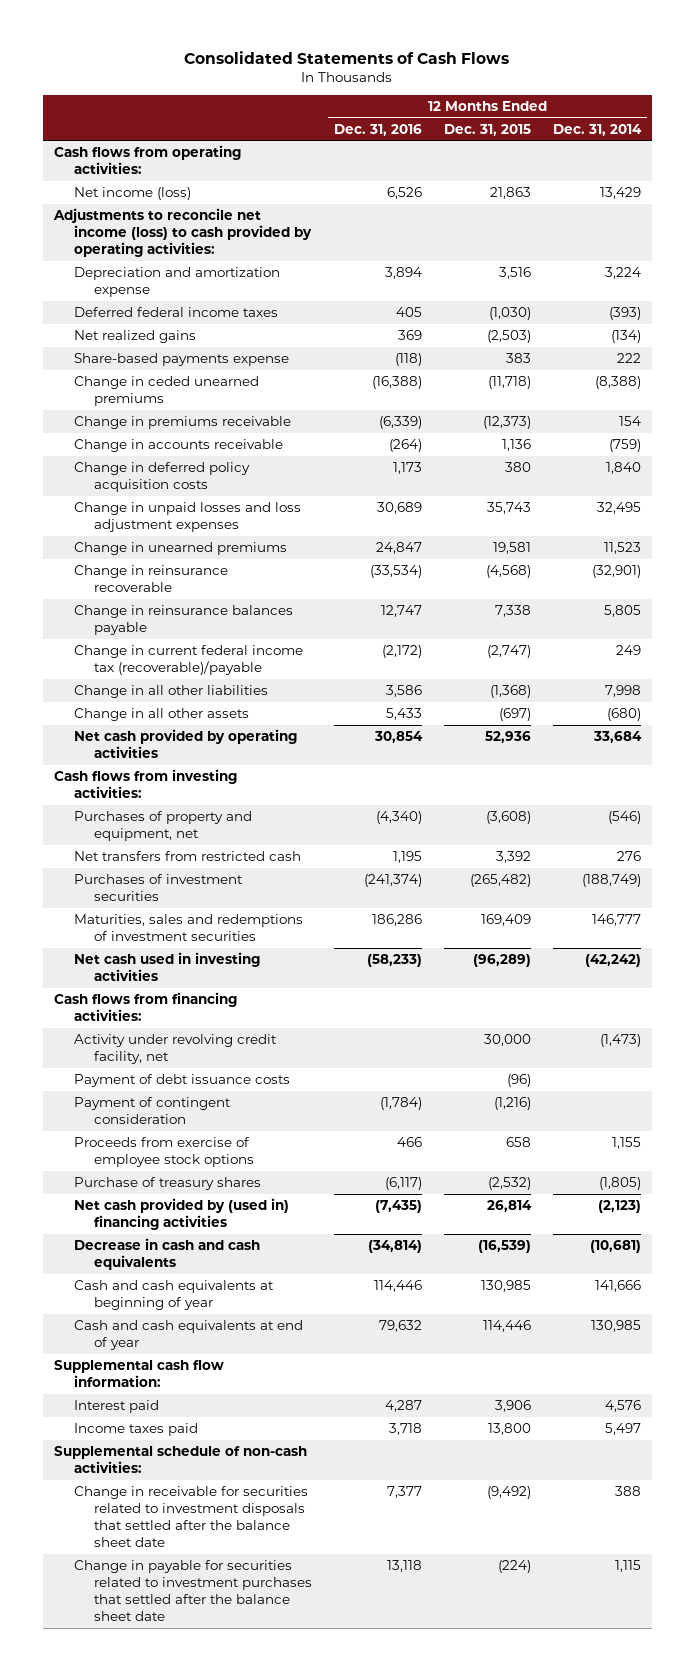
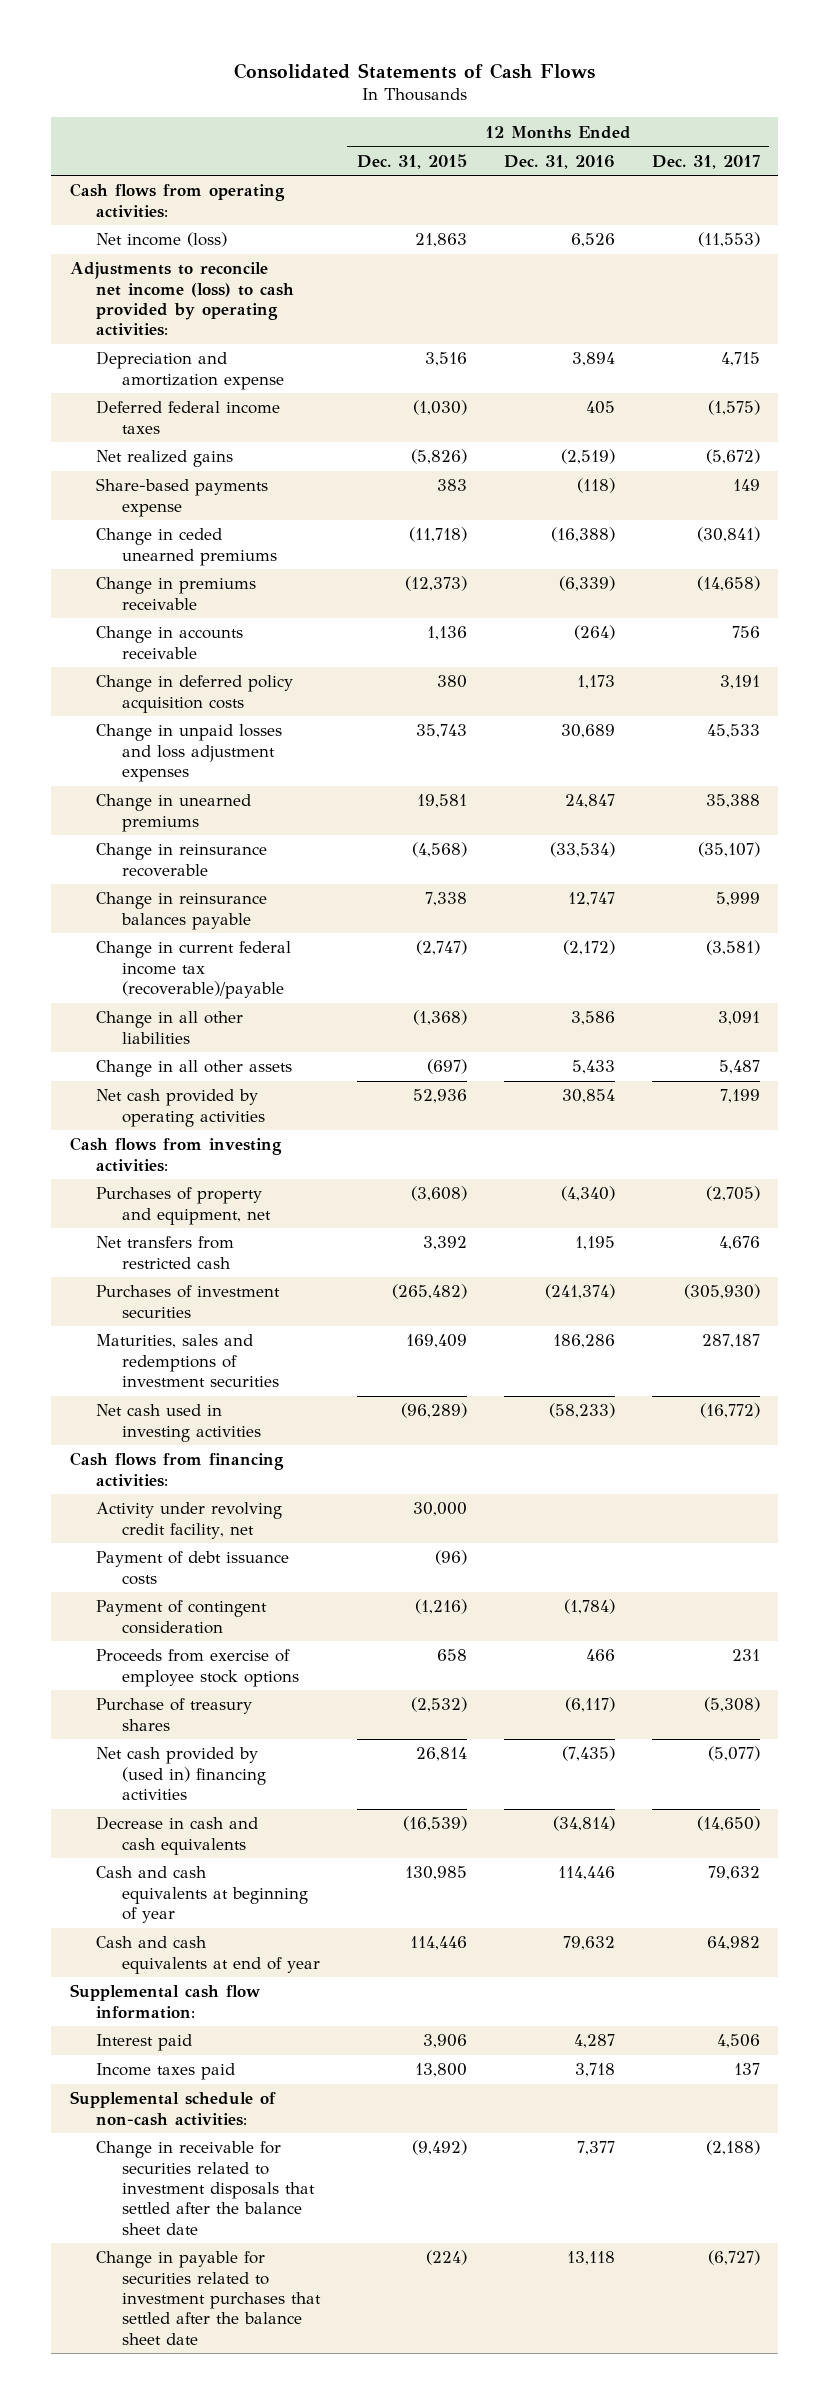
- | 12 Months Ended Dec. 31, 2016 | 12 Months Ended Dec. 31, 2015 | 12 Months Ended Dec. 31, 2014
+ | 12 Months Ended Dec. 31, 2015 | 12 Months Ended Dec. 31, 2016 | 12 Months Ended Dec. 31, 2017
- Net realized gains | 369 | (2,503) | (134)
+ Net realized gains | (5,826) | (2,519) | (5,672)

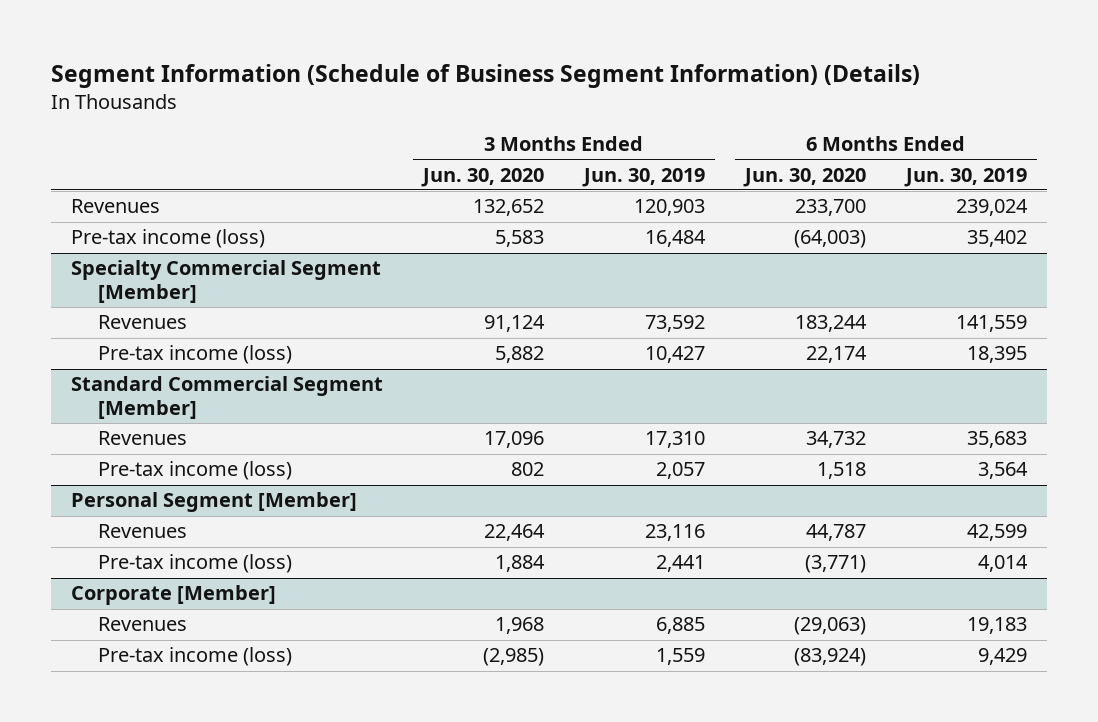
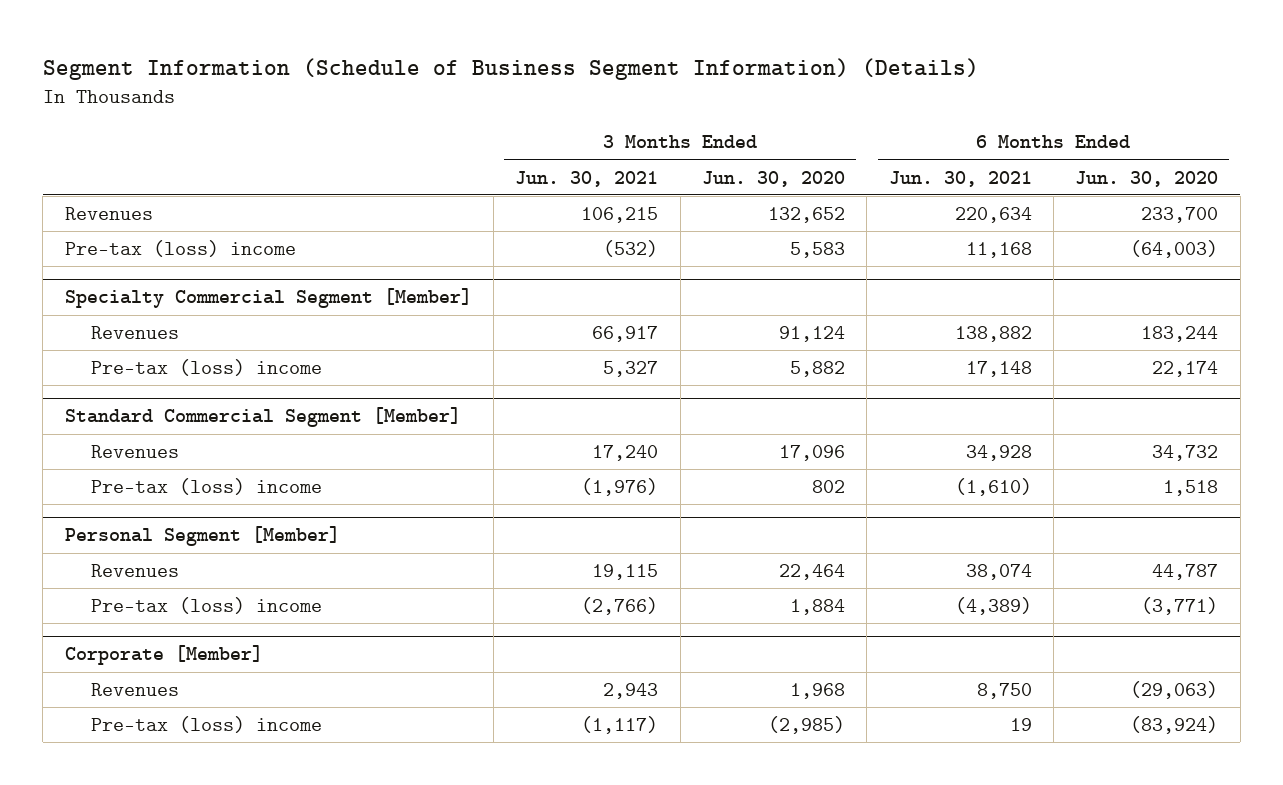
- | 3 Months Ended Jun. 30, 2020 | 3 Months Ended Jun. 30, 2019 | 6 Months Ended Jun. 30, 2020 | 6 Months Ended Jun. 30, 2019
+ | 3 Months Ended Jun. 30, 2021 | 3 Months Ended Jun. 30, 2020 | 6 Months Ended Jun. 30, 2021 | 6 Months Ended Jun. 30, 2020
- Pre-tax income (loss) | 5,583 | 16,484 | (64,003) | 35,402
+ Pre-tax (loss) income | (532) | 5,583 | 11,168 | (64,003)
@ Specialty Commercial Segment [Member]
- Pre-tax income (loss) | 5,882 | 10,427 | 22,174 | 18,395
+ Pre-tax (loss) income | 5,327 | 5,882 | 17,148 | 22,174
@ Standard Commercial Segment [Member]
- Pre-tax income (loss) | 802 | 2,057 | 1,518 | 3,564
+ Pre-tax (loss) income | (1,976) | 802 | (1,610) | 1,518
@ Personal Segment [Member]
- Pre-tax income (loss) | 1,884 | 2,441 | (3,771) | 4,014
+ Pre-tax (loss) income | (2,766) | 1,884 | (4,389) | (3,771)
@ Corporate [Member]
- Pre-tax income (loss) | (2,985) | 1,559 | (83,924) | 9,429
+ Pre-tax (loss) income | (1,117) | (2,985) | 19 | (83,924)

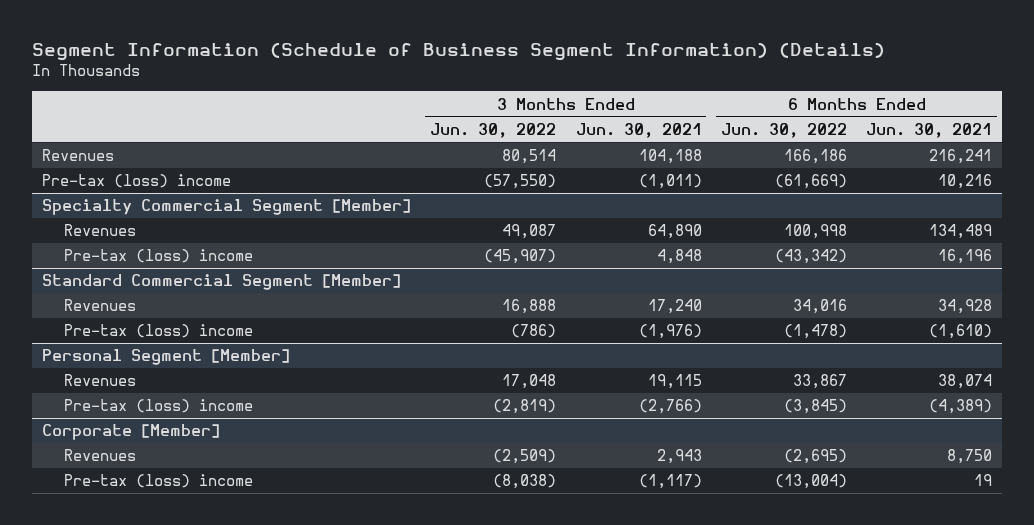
- | 3 Months Ended Jun. 30, 2021 | 3 Months Ended Jun. 30, 2020 | 6 Months Ended Jun. 30, 2021 | 6 Months Ended Jun. 30, 2020
+ | 3 Months Ended Jun. 30, 2022 | 3 Months Ended Jun. 30, 2021 | 6 Months Ended Jun. 30, 2022 | 6 Months Ended Jun. 30, 2021
- Revenues | 106,215 | 132,652 | 220,634 | 233,700
- Pre-tax (loss) income | (532) | 5,583 | 11,168 | (64,003)
+ Revenues | 80,514 | 104,188 | 166,186 | 216,241
+ Pre-tax (loss) income | (57,550) | (1,011) | (61,669) | 10,216
@ Specialty Commercial Segment [Member]
- Revenues | 66,917 | 91,124 | 138,882 | 183,244
- Pre-tax (loss) income | 5,327 | 5,882 | 17,148 | 22,174
+ Revenues | 49,087 | 64,890 | 100,998 | 134,489
+ Pre-tax (loss) income | (45,907) | 4,848 | (43,342) | 16,196

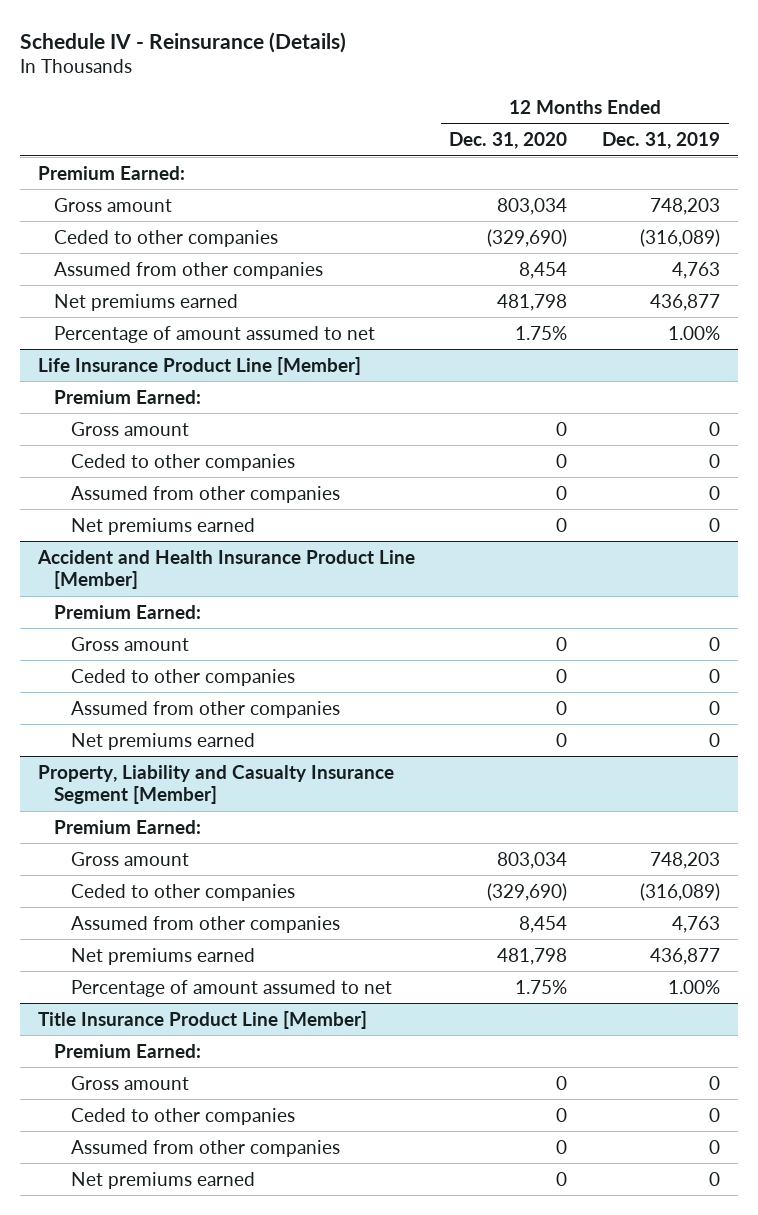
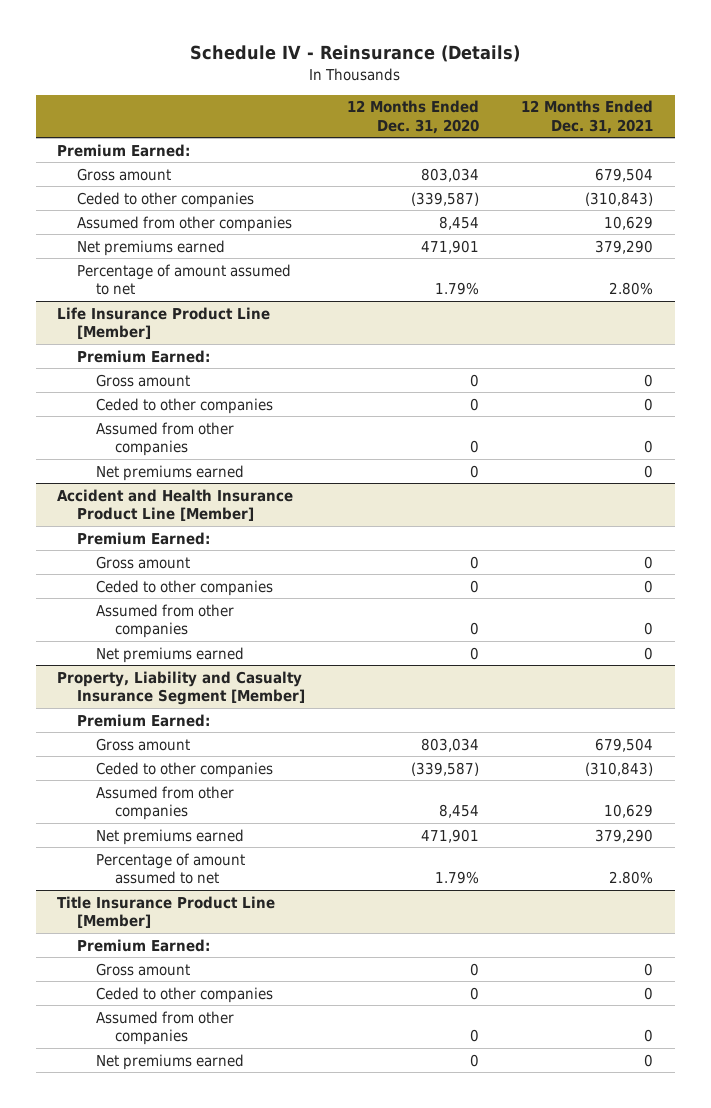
- | 12 Months Ended Dec. 31, 2020 | 12 Months Ended Dec. 31, 2019
+ | 12 Months Ended Dec. 31, 2020 | 12 Months Ended Dec. 31, 2021
- Ceded to other companies | (329,690) | (316,089)
+ Ceded to other companies | (339,587) | (310,843)
- Net premiums earned | 481,798 | 436,877
- Percentage of amount assumed to net | 1.75% | 1.00%
+ Net premiums earned | 471,901 | 379,290
+ Percentage of amount assumed to net | 1.79% | 2.80%
@ Property, Liability and Casualty Insurance Segment [Member]
- Ceded to other companies | (329,690) | (316,089)
+ Ceded to other companies | (339,587) | (310,843)
- Net premiums earned | 481,798 | 436,877
- Percentage of amount assumed to net | 1.75% | 1.00%
+ Net premiums earned | 471,901 | 379,290
+ Percentage of amount assumed to net | 1.79% | 2.80%

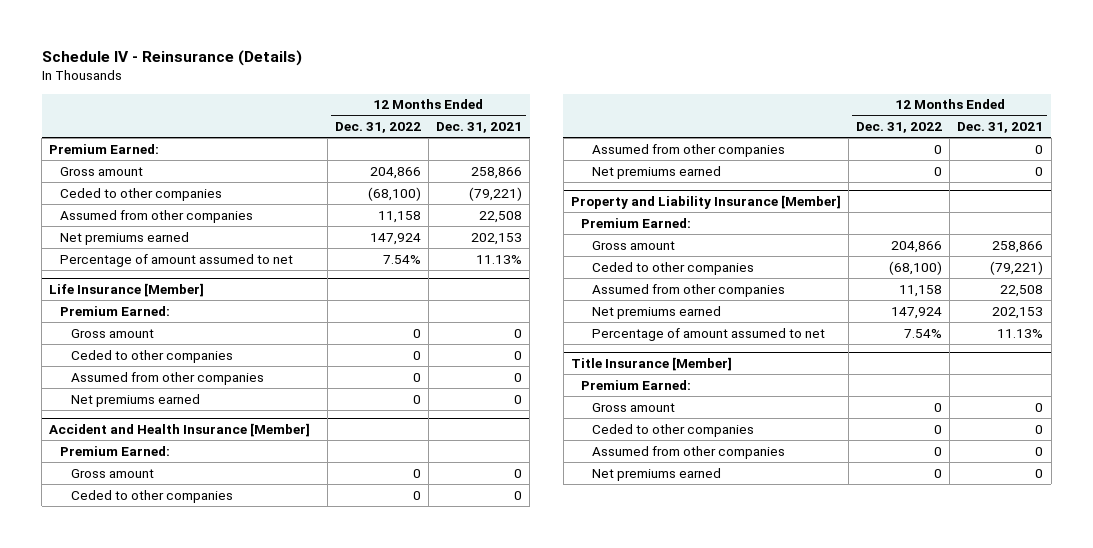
- | 12 Months Ended Dec. 31, 2020 | 12 Months Ended Dec. 31, 2021
+ | 12 Months Ended Dec. 31, 2022 | 12 Months Ended Dec. 31, 2021
- Gross amount | 803,034 | 679,504
- Ceded to other companies | (339,587) | (310,843)
- Assumed from other companies | 8,454 | 10,629
- Net premiums earned | 471,901 | 379,290
- Percentage of amount assumed to net | 1.79% | 2.80%
- Life Insurance Product Line [Member]
+ Gross amount | 204,866 | 258,866
+ Ceded to other companies | (68,100) | (79,221)
+ Assumed from other companies | 11,158 | 22,508
+ Net premiums earned | 147,924 | 202,153
+ Percentage of amount assumed to net | 7.54% | 11.13%
+ Life Insurance [Member]
- Accident and Health Insurance Product Line [Member]
+ Accident and Health Insurance [Member]
- Property, Liability and Casualty Insurance Segment [Member]
+ Property and Liability Insurance [Member]
- Gross amount | 803,034 | 679,504
- Ceded to other companies | (339,587) | (310,843)
- Assumed from other companies | 8,454 | 10,629
- Net premiums earned | 471,901 | 379,290
- Percentage of amount assumed to net | 1.79% | 2.80%
- Title Insurance Product Line [Member]
+ Gross amount | 204,866 | 258,866
+ Ceded to other companies | (68,100) | (79,221)
+ Assumed from other companies | 11,158 | 22,508
+ Net premiums earned | 147,924 | 202,153
+ Percentage of amount assumed to net | 7.54% | 11.13%
+ Title Insurance [Member]

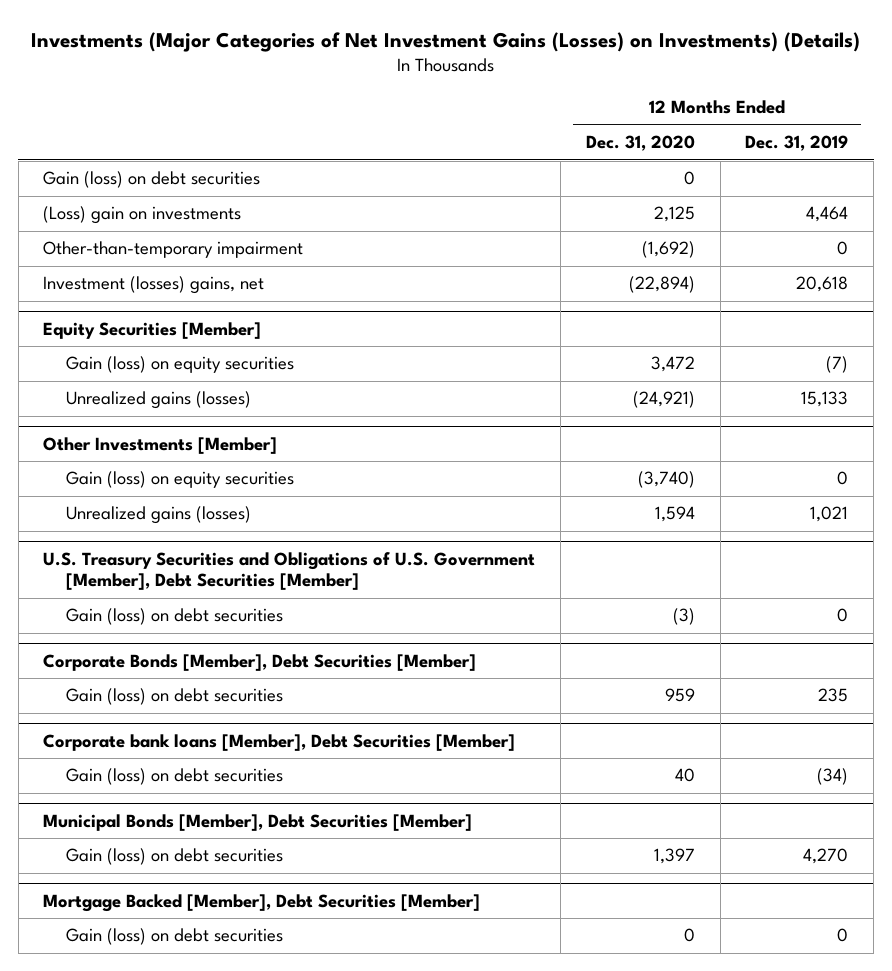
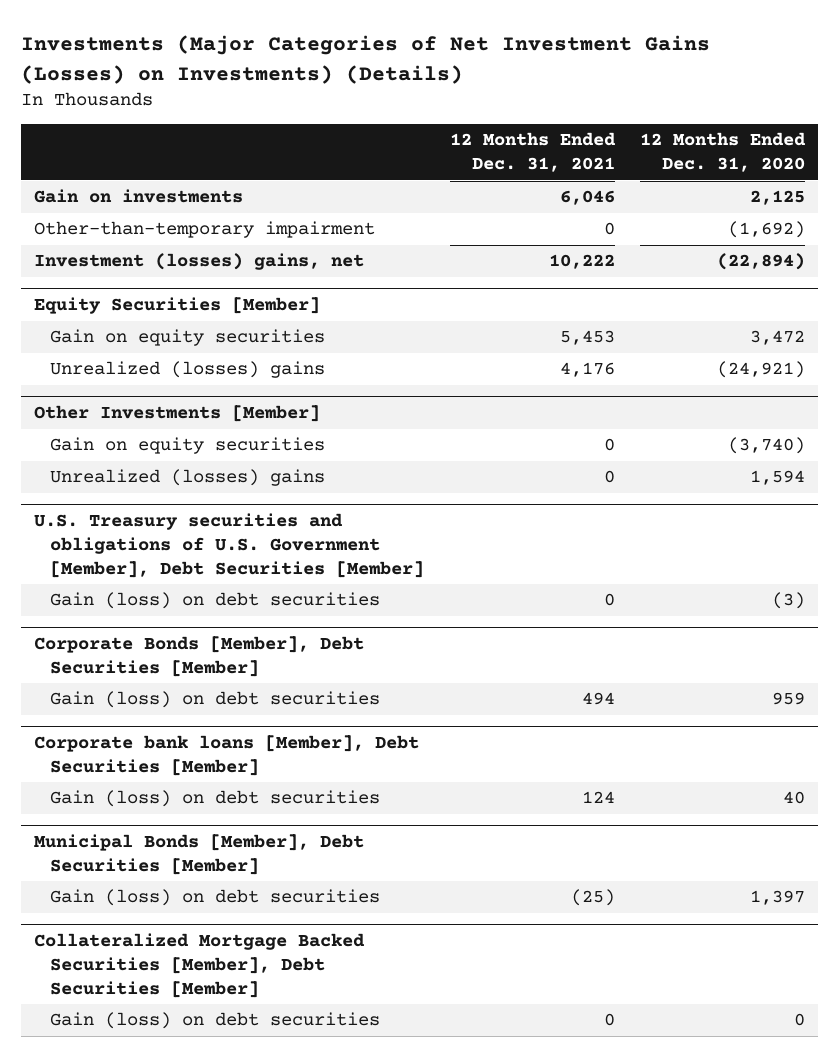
- | 12 Months Ended Dec. 31, 2020 | 12 Months Ended Dec. 31, 2019
+ | 12 Months Ended Dec. 31, 2021 | 12 Months Ended Dec. 31, 2020
- Gain (loss) on debt securities | 0 |
- (Loss) gain on investments | 2,125 | 4,464
+ Gain on investments | 6,046 | 2,125
@ Equity Securities [Member]
- Gain (loss) on equity securities | 3,472 | (7)
- Unrealized gains (losses) | (24,921) | 15,133
+ Gain on equity securities | 5,453 | 3,472
+ Unrealized (losses) gains | 4,176 | (24,921)
@ Other Investments [Member]
- Gain (loss) on equity securities | (3,740) | 0
- Unrealized gains (losses) | 1,594 | 1,021
- U.S. Treasury Securities and Obligations of U.S. Government [Member], Debt Securities [Member]
@ Other Investments [Member]
+ Gain on equity securities | 0 | (3,740)
+ Unrealized (losses) gains | 0 | 1,594
+ U.S. Treasury securities and obligations of U.S. Government [Member], Debt Securities [Member]
- Mortgage Backed [Member], Debt Securities [Member]
+ Collateralized Mortgage Backed Securities [Member], Debt Securities [Member]

